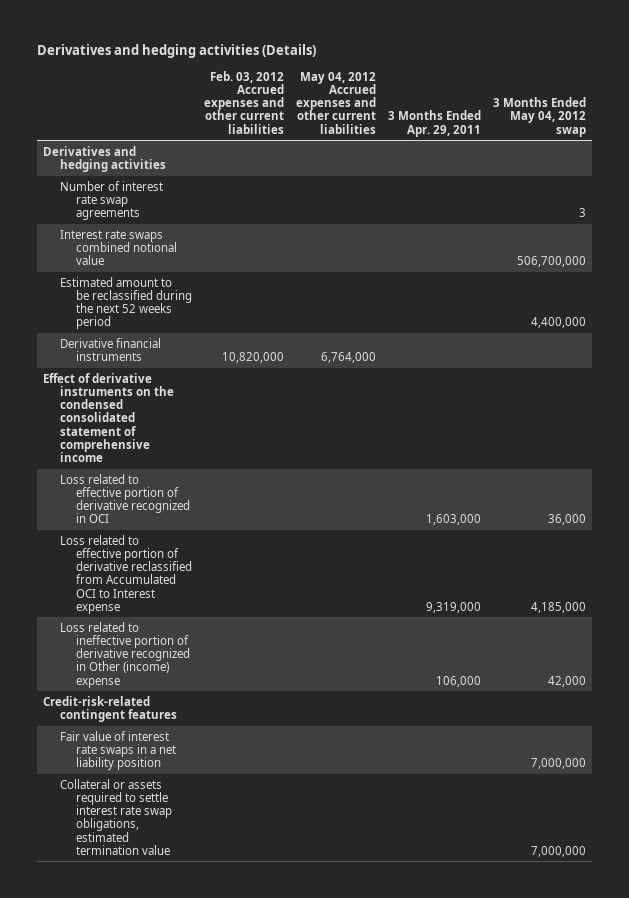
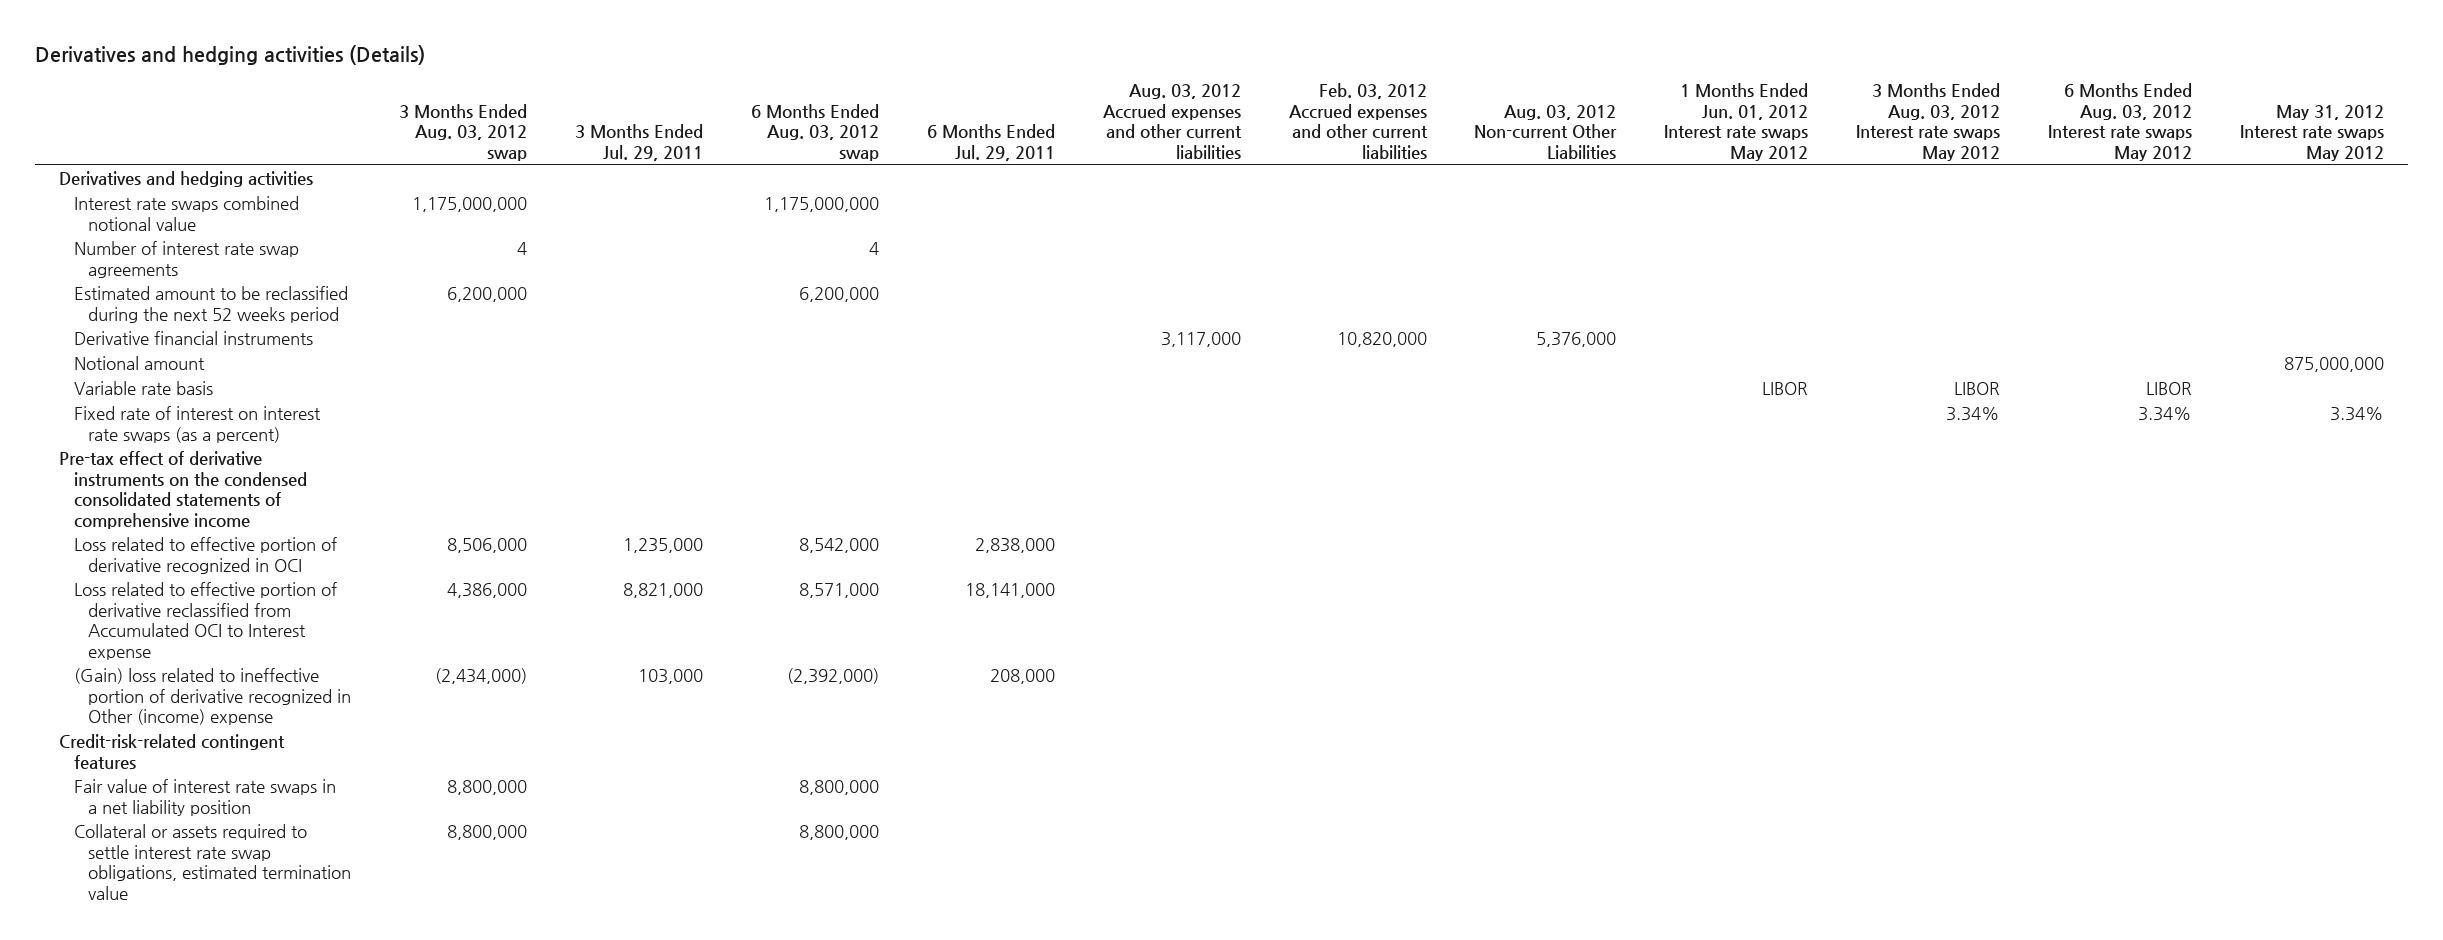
- | Feb. 03, 2012 Accrued expenses and other current liabilities | May 04, 2012 Accrued expenses and other current liabilities | 3 Months Ended Apr. 29, 2011 | 3 Months Ended May 04, 2012 swap
+ | 3 Months Ended Aug. 03, 2012 swap | 3 Months Ended Jul. 29, 2011 | 6 Months Ended Aug. 03, 2012 swap | 6 Months Ended Jul. 29, 2011 | Aug. 03, 2012 Accrued expenses and other current liabilities | Feb. 03, 2012 Accrued expenses and other current liabilities | Aug. 03, 2012 Non-current Other Liabilities | 1 Months Ended Jun. 01, 2012 Interest rate swaps May 2012 | 3 Months Ended Aug. 03, 2012 Interest rate swaps May 2012 | 6 Months Ended Aug. 03, 2012 Interest rate swaps May 2012 | May 31, 2012 Interest rate swaps May 2012
moved down: Number of interest rate swap agreements | 4 | | 4 | | | | | | | |
- Effect of derivative instruments on the condensed consolidated statement of comprehensive income
+ Notional amount | | | | | | | | | | | 875,000,000
+ Variable rate basis | | | | | | | | LIBOR | LIBOR | LIBOR |
+ Fixed rate of interest on interest rate swaps (as a percent) | | | | | | | | | 3.34% | 3.34% | 3.34%
+ Pre-tax effect of derivative instruments on the condensed consolidated statements of comprehensive income
- Loss related to ineffective portion of derivative recognized in Other (income) expense | | | 106,000 | 42,000
+ (Gain) loss related to ineffective portion of derivative recognized in Other (income) expense | (2,434,000) | 103,000 | (2,392,000) | 208,000 | | | | | | |

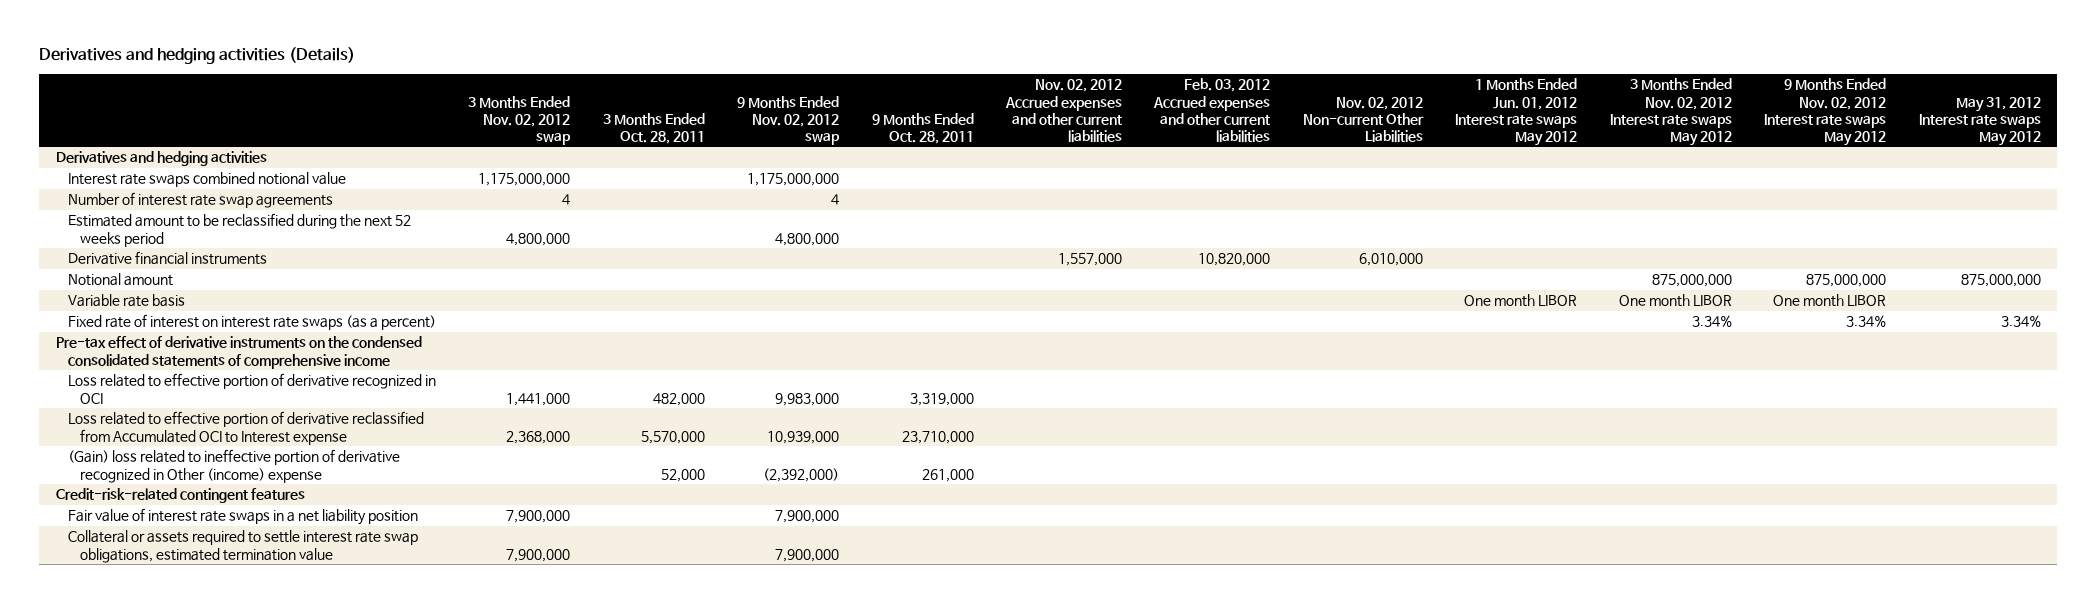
- | 3 Months Ended Aug. 03, 2012 swap | 3 Months Ended Jul. 29, 2011 | 6 Months Ended Aug. 03, 2012 swap | 6 Months Ended Jul. 29, 2011 | Aug. 03, 2012 Accrued expenses and other current liabilities | Feb. 03, 2012 Accrued expenses and other current liabilities | Aug. 03, 2012 Non-current Other Liabilities | 1 Months Ended Jun. 01, 2012 Interest rate swaps May 2012 | 3 Months Ended Aug. 03, 2012 Interest rate swaps May 2012 | 6 Months Ended Aug. 03, 2012 Interest rate swaps May 2012 | May 31, 2012 Interest rate swaps May 2012
+ | 3 Months Ended Nov. 02, 2012 swap | 3 Months Ended Oct. 28, 2011 | 9 Months Ended Nov. 02, 2012 swap | 9 Months Ended Oct. 28, 2011 | Nov. 02, 2012 Accrued expenses and other current liabilities | Feb. 03, 2012 Accrued expenses and other current liabilities | Nov. 02, 2012 Non-current Other Liabilities | 1 Months Ended Jun. 01, 2012 Interest rate swaps May 2012 | 3 Months Ended Nov. 02, 2012 Interest rate swaps May 2012 | 9 Months Ended Nov. 02, 2012 Interest rate swaps May 2012 | May 31, 2012 Interest rate swaps May 2012
- Variable rate basis | | | | | | | | LIBOR | LIBOR | LIBOR |
+ Variable rate basis | | | | | | | | One month LIBOR | One month LIBOR | One month LIBOR |

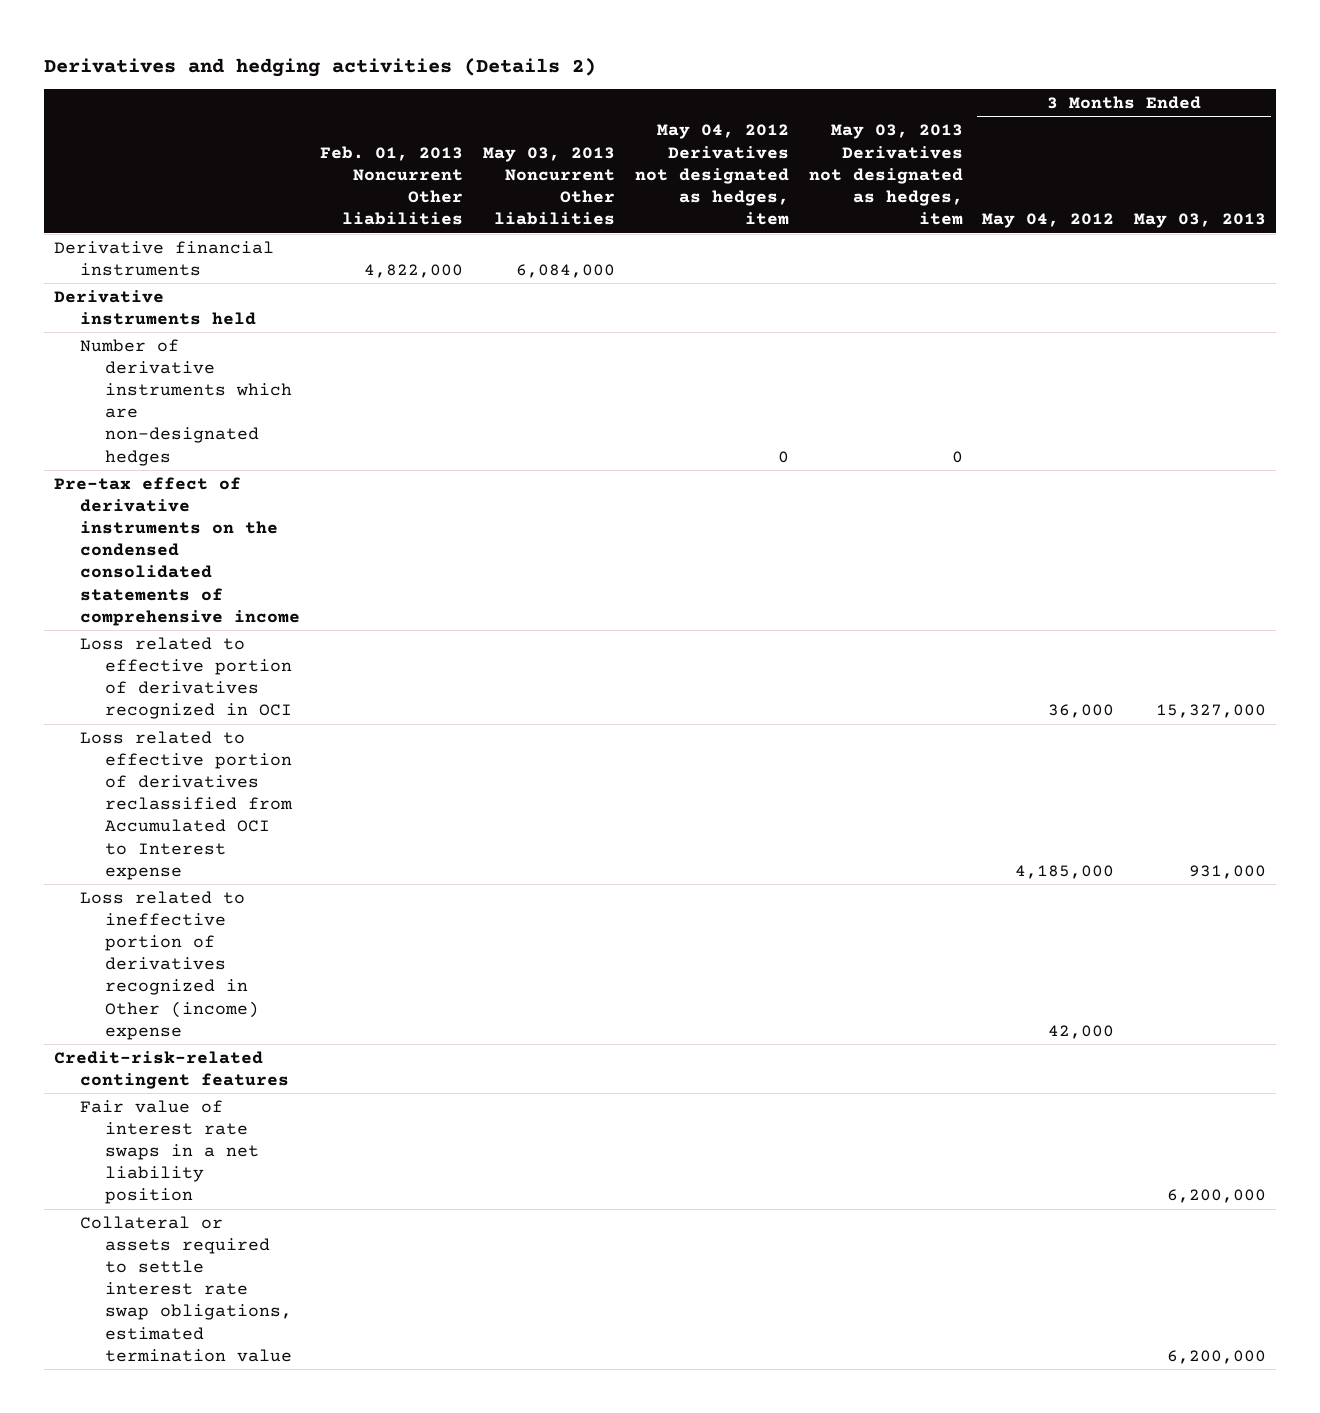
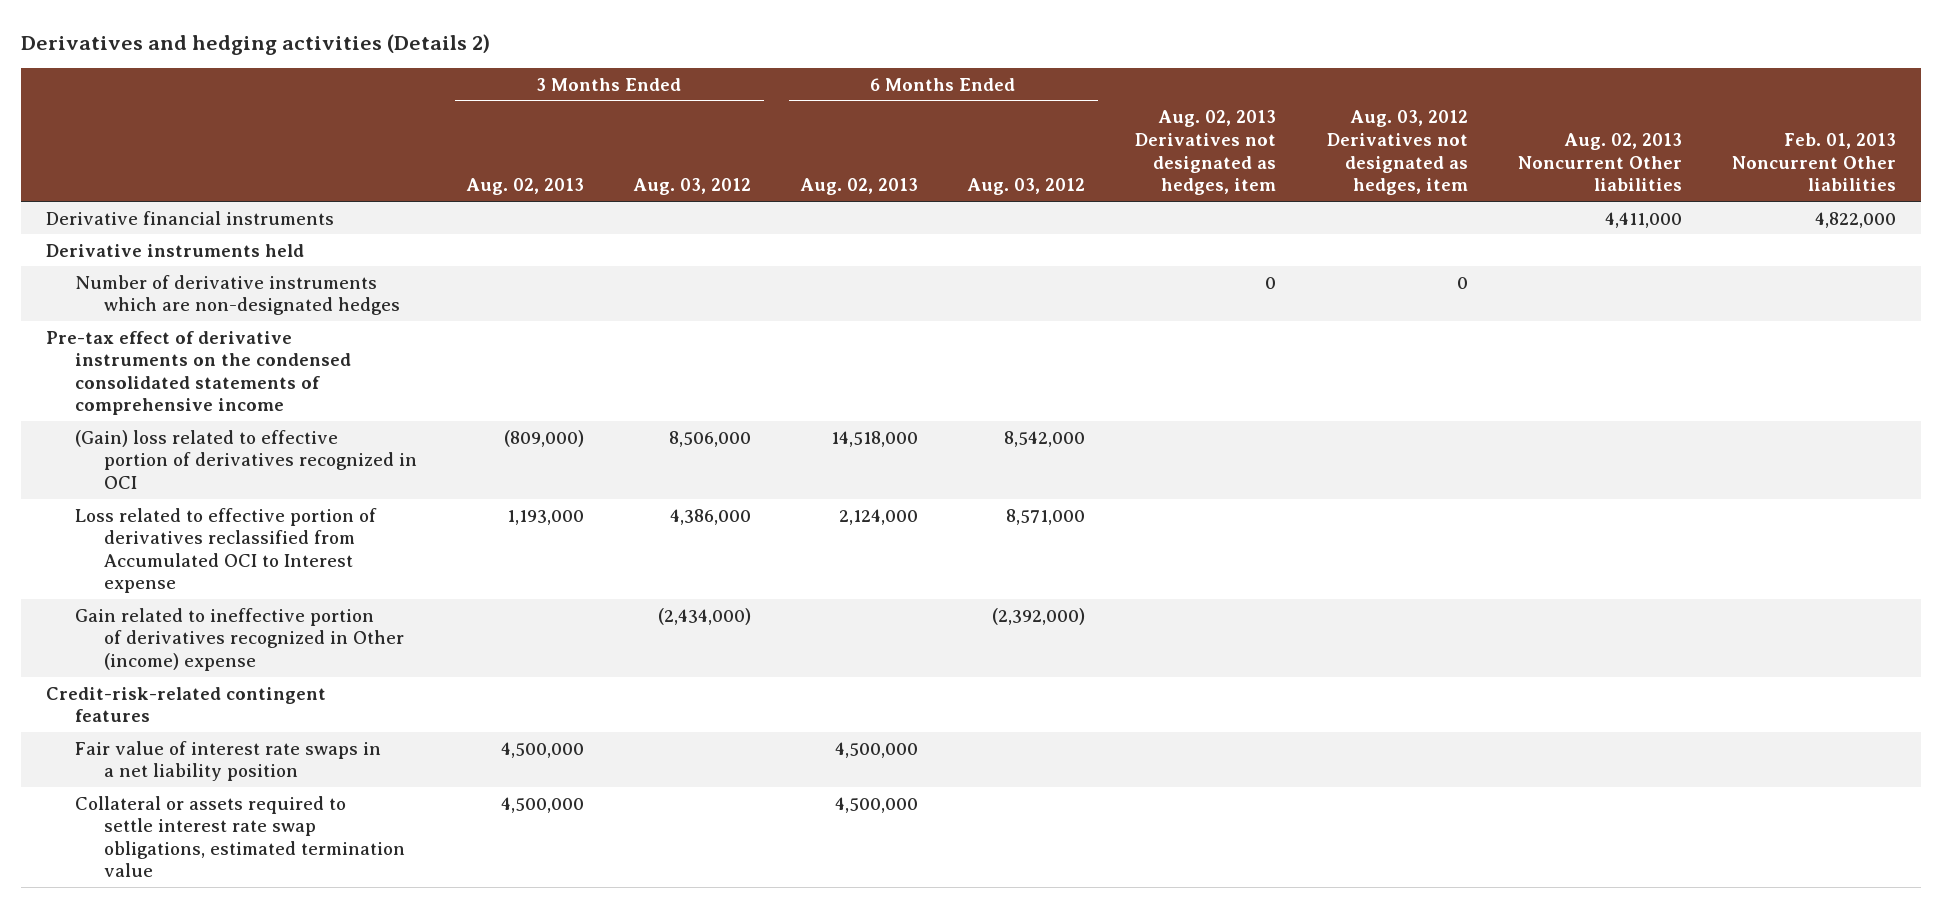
- | Feb. 01, 2013 Noncurrent Other liabilities | May 03, 2013 Noncurrent Other liabilities | May 04, 2012 Derivatives not designated as hedges, item | May 03, 2013 Derivatives not designated as hedges, item | 3 Months Ended May 04, 2012 | 3 Months Ended May 03, 2013
+ | 3 Months Ended Aug. 02, 2013 | 3 Months Ended Aug. 03, 2012 | 6 Months Ended Aug. 02, 2013 | 6 Months Ended Aug. 03, 2012 | Aug. 02, 2013 Derivatives not designated as hedges, item | Aug. 03, 2012 Derivatives not designated as hedges, item | Aug. 02, 2013 Noncurrent Other liabilities | Feb. 01, 2013 Noncurrent Other liabilities
- Loss related to effective portion of derivatives recognized in OCI | | | | | 36,000 | 15,327,000
+ (Gain) loss related to effective portion of derivatives recognized in OCI | (809,000) | 8,506,000 | 14,518,000 | 8,542,000 | | | |
- Loss related to ineffective portion of derivatives recognized in Other (income) expense | | | | | 42,000 |
+ Gain related to ineffective portion of derivatives recognized in Other (income) expense | | (2,434,000) | | (2,392,000) | | | |

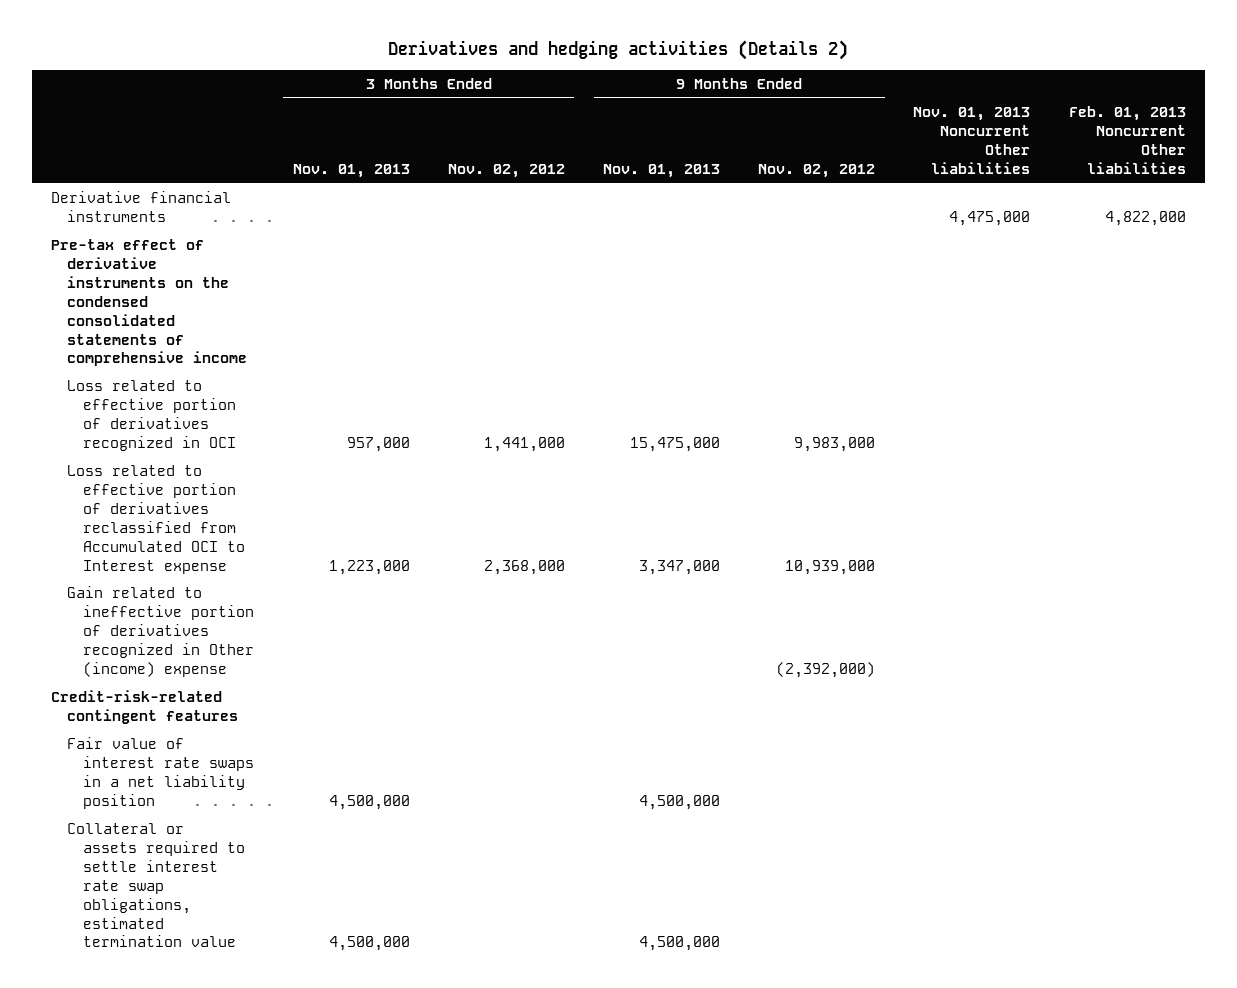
- | 3 Months Ended Aug. 02, 2013 | 3 Months Ended Aug. 03, 2012 | 6 Months Ended Aug. 02, 2013 | 6 Months Ended Aug. 03, 2012 | Aug. 02, 2013 Derivatives not designated as hedges, item | Aug. 03, 2012 Derivatives not designated as hedges, item | Aug. 02, 2013 Noncurrent Other liabilities | Feb. 01, 2013 Noncurrent Other liabilities
+ | 3 Months Ended Nov. 01, 2013 | 3 Months Ended Nov. 02, 2012 | 9 Months Ended Nov. 01, 2013 | 9 Months Ended Nov. 02, 2012 | Nov. 01, 2013 Noncurrent Other liabilities | Feb. 01, 2013 Noncurrent Other liabilities
- Derivative instruments held
- Number of derivative instruments which are non-designated hedges | | | | | 0 | 0 | |
- (Gain) loss related to effective portion of derivatives recognized in OCI | (809,000) | 8,506,000 | 14,518,000 | 8,542,000 | | | |
+ Loss related to effective portion of derivatives recognized in OCI | 957,000 | 1,441,000 | 15,475,000 | 9,983,000 | |

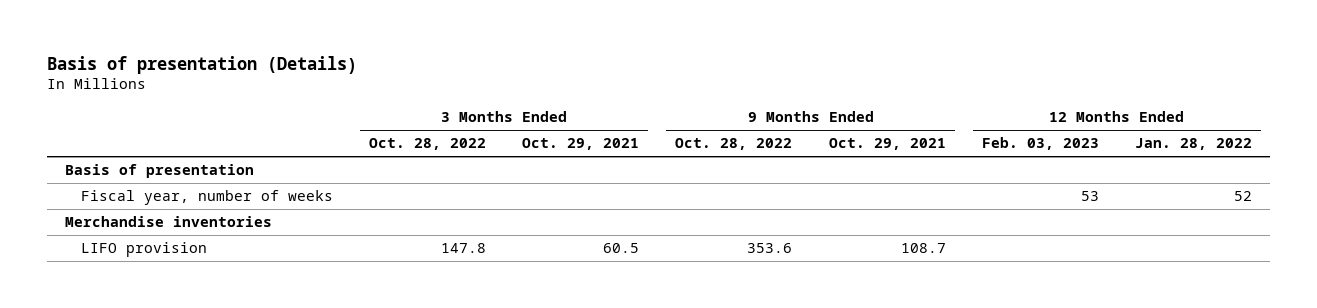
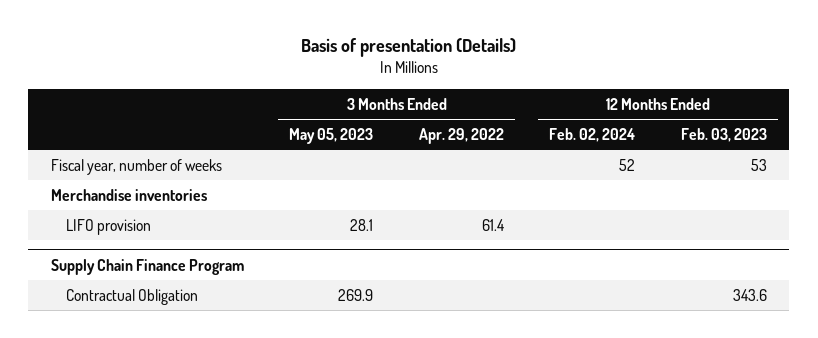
- | 3 Months Ended Oct. 28, 2022 | 3 Months Ended Oct. 29, 2021 | 9 Months Ended Oct. 28, 2022 | 9 Months Ended Oct. 29, 2021 | 12 Months Ended Feb. 03, 2023 | 12 Months Ended Jan. 28, 2022
+ | 3 Months Ended May 05, 2023 | 3 Months Ended Apr. 29, 2022 | 12 Months Ended Feb. 02, 2024 | 12 Months Ended Feb. 03, 2023
- Basis of presentation
+ Supply Chain Finance Program
+ Contractual Obligation | 269.9 | | | 343.6

